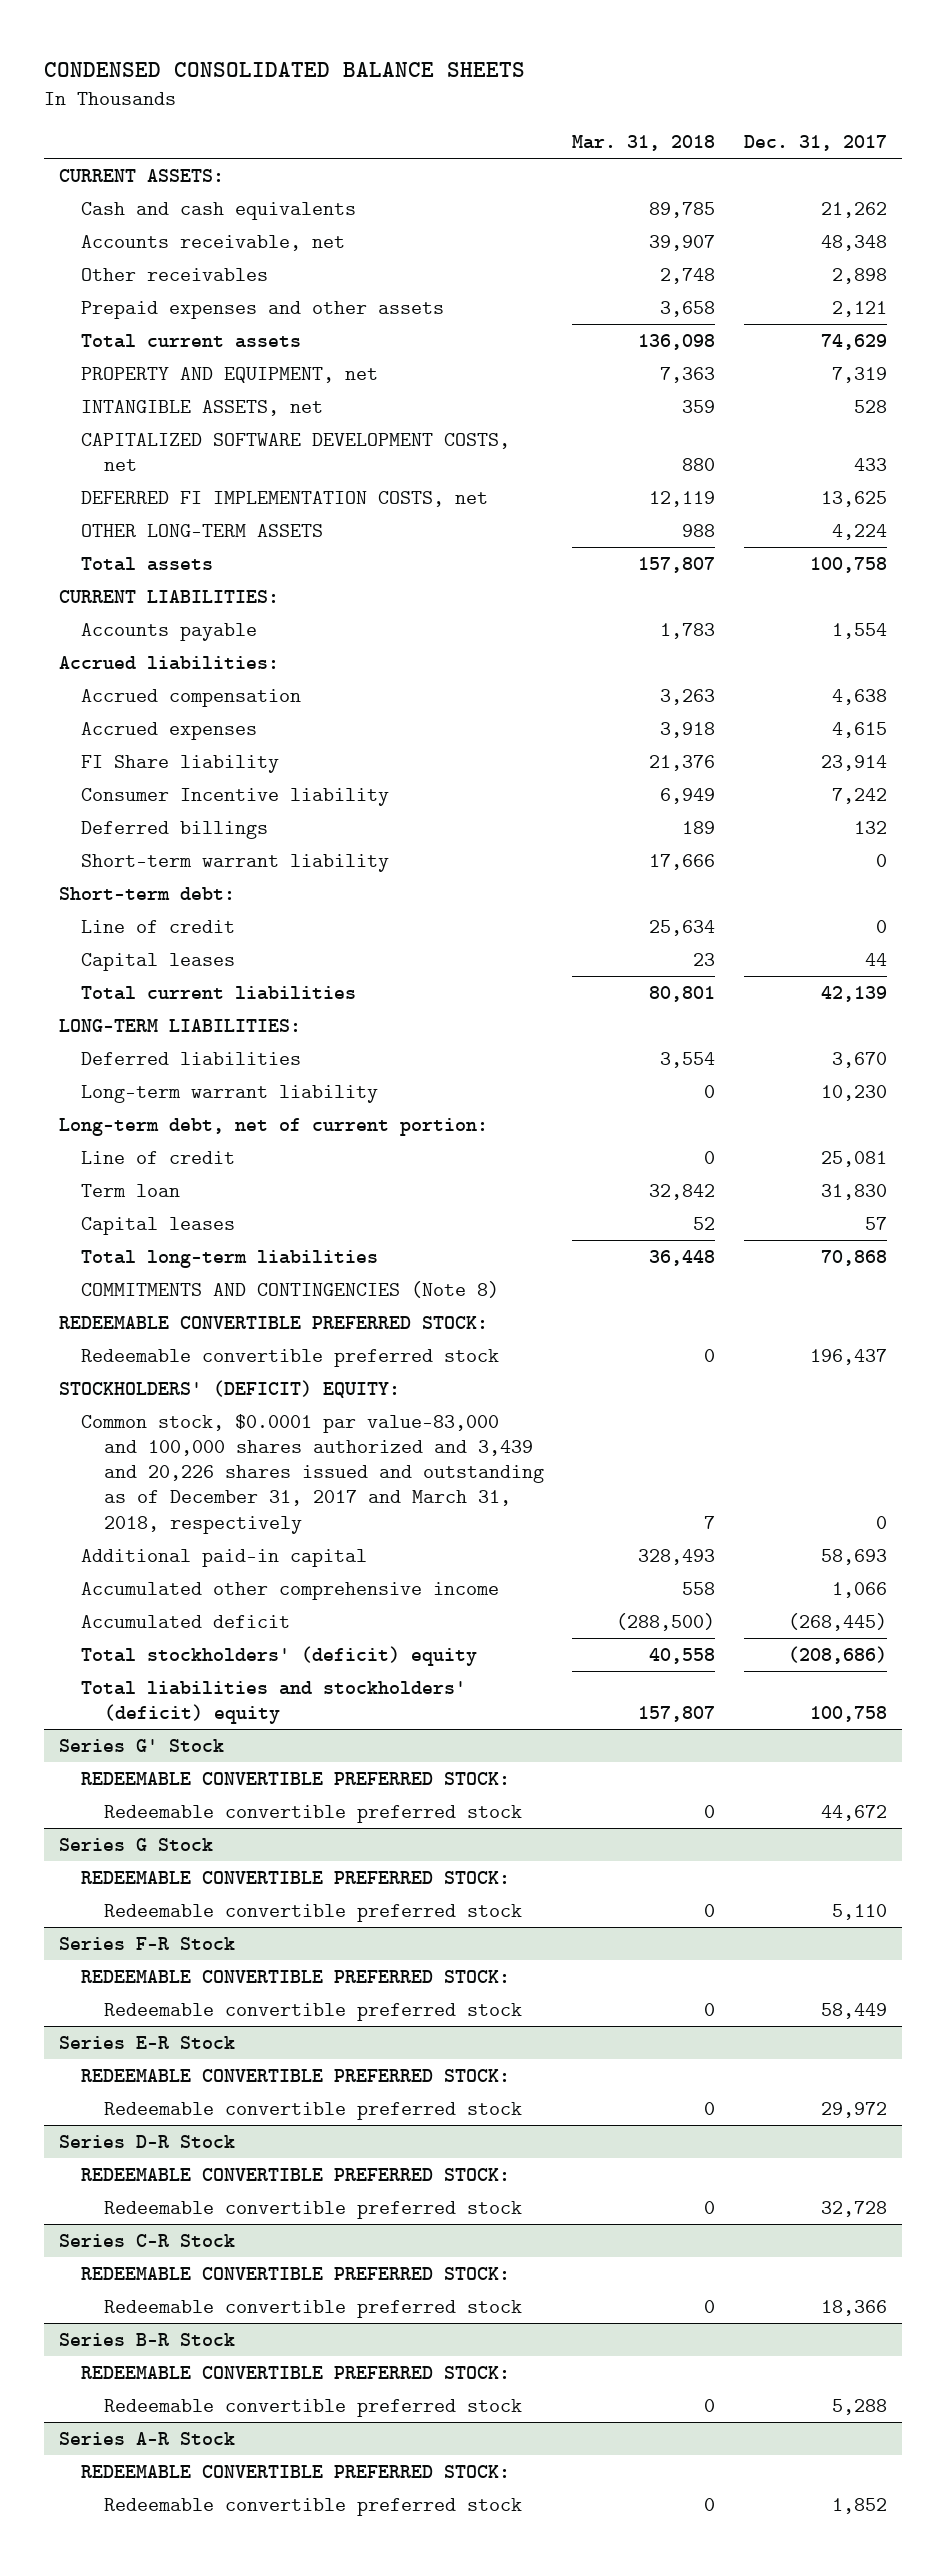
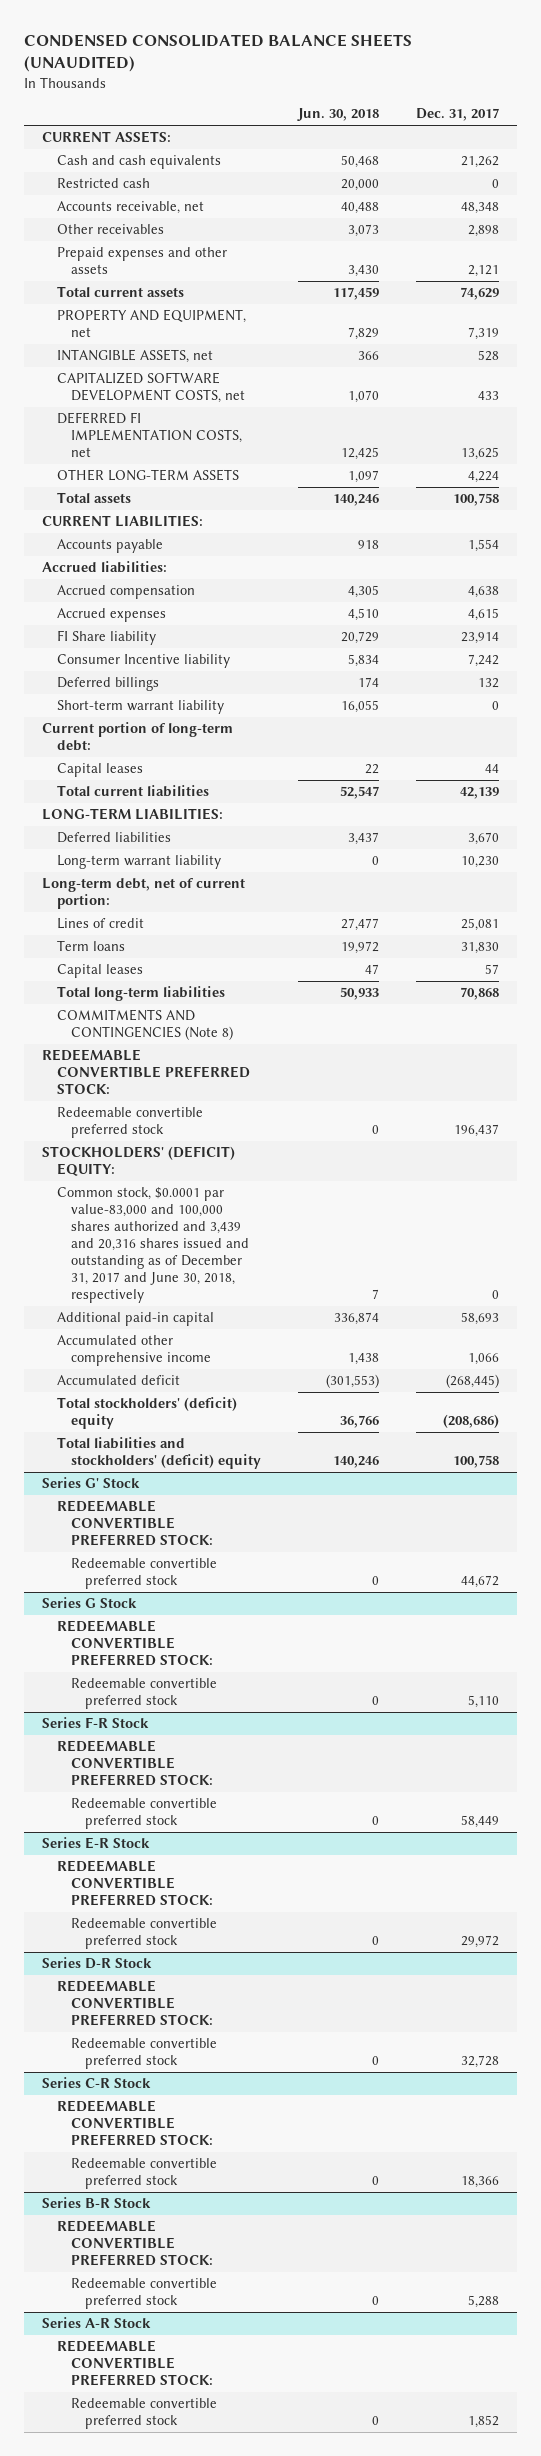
- CONDENSED CONSOLIDATED BALANCE SHEETS
+ CONDENSED CONSOLIDATED BALANCE SHEETS (UNAUDITED)
- | Mar. 31, 2018 | Dec. 31, 2017
+ | Jun. 30, 2018 | Dec. 31, 2017
+ Restricted cash | 20,000 | 0
- Short-term debt:
- Line of credit | 25,634 | 0
+ Current portion of long-term debt:
- Line of credit | 0 | 25,081
- Term loan | 32,842 | 31,830
+ Lines of credit | 27,477 | 25,081
+ Term loans | 19,972 | 31,830
- Common stock, $0.0001 par value-83,000 and 100,000 shares authorized and 3,439 and 20,226 shares issued and outstanding as of December 31, 2017 and March 31, 2018, respectively | 7 | 0
+ Common stock, $0.0001 par value-83,000 and 100,000 shares authorized and 3,439 and 20,316 shares issued and outstanding as of December 31, 2017 and June 30, 2018, respectively | 7 | 0

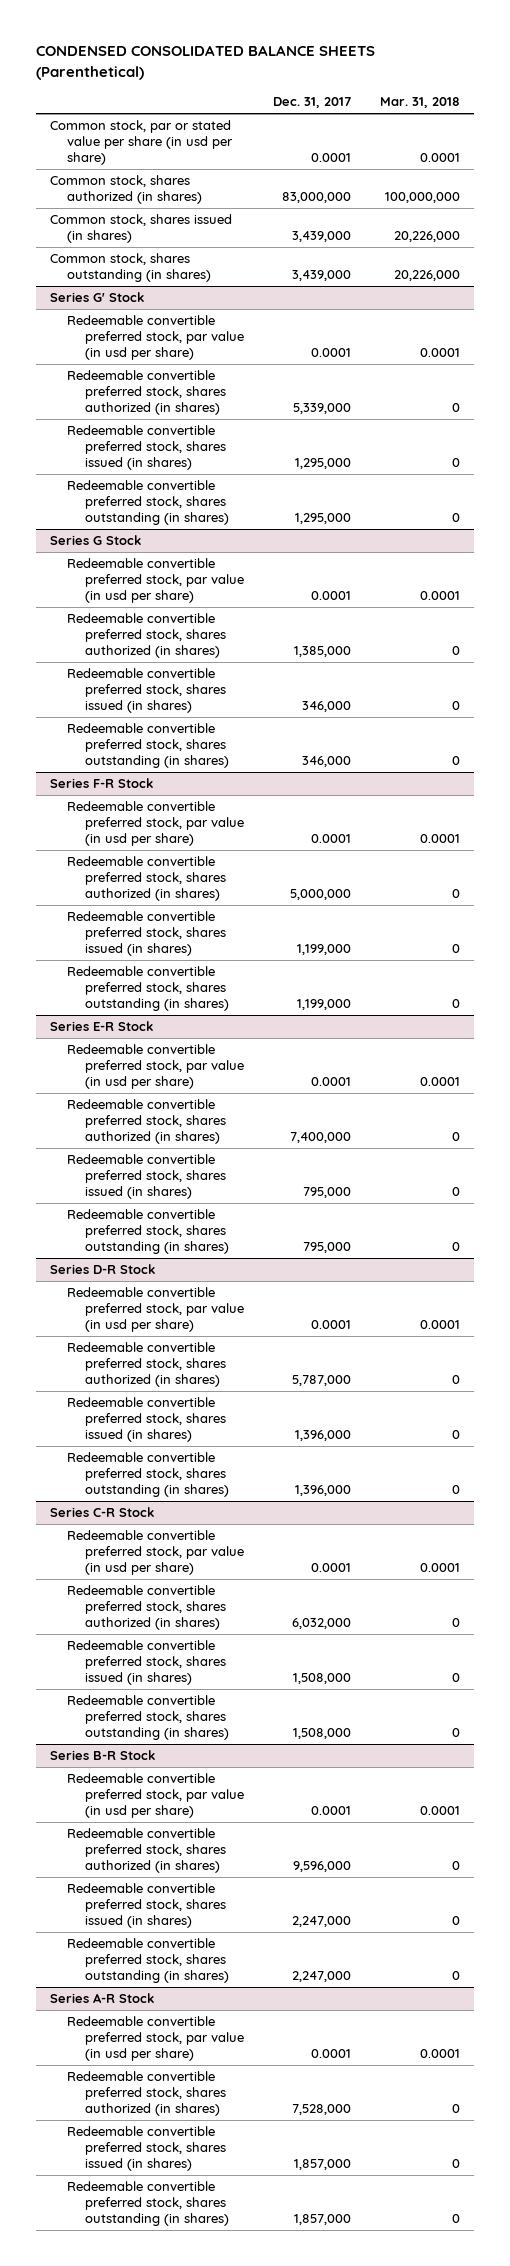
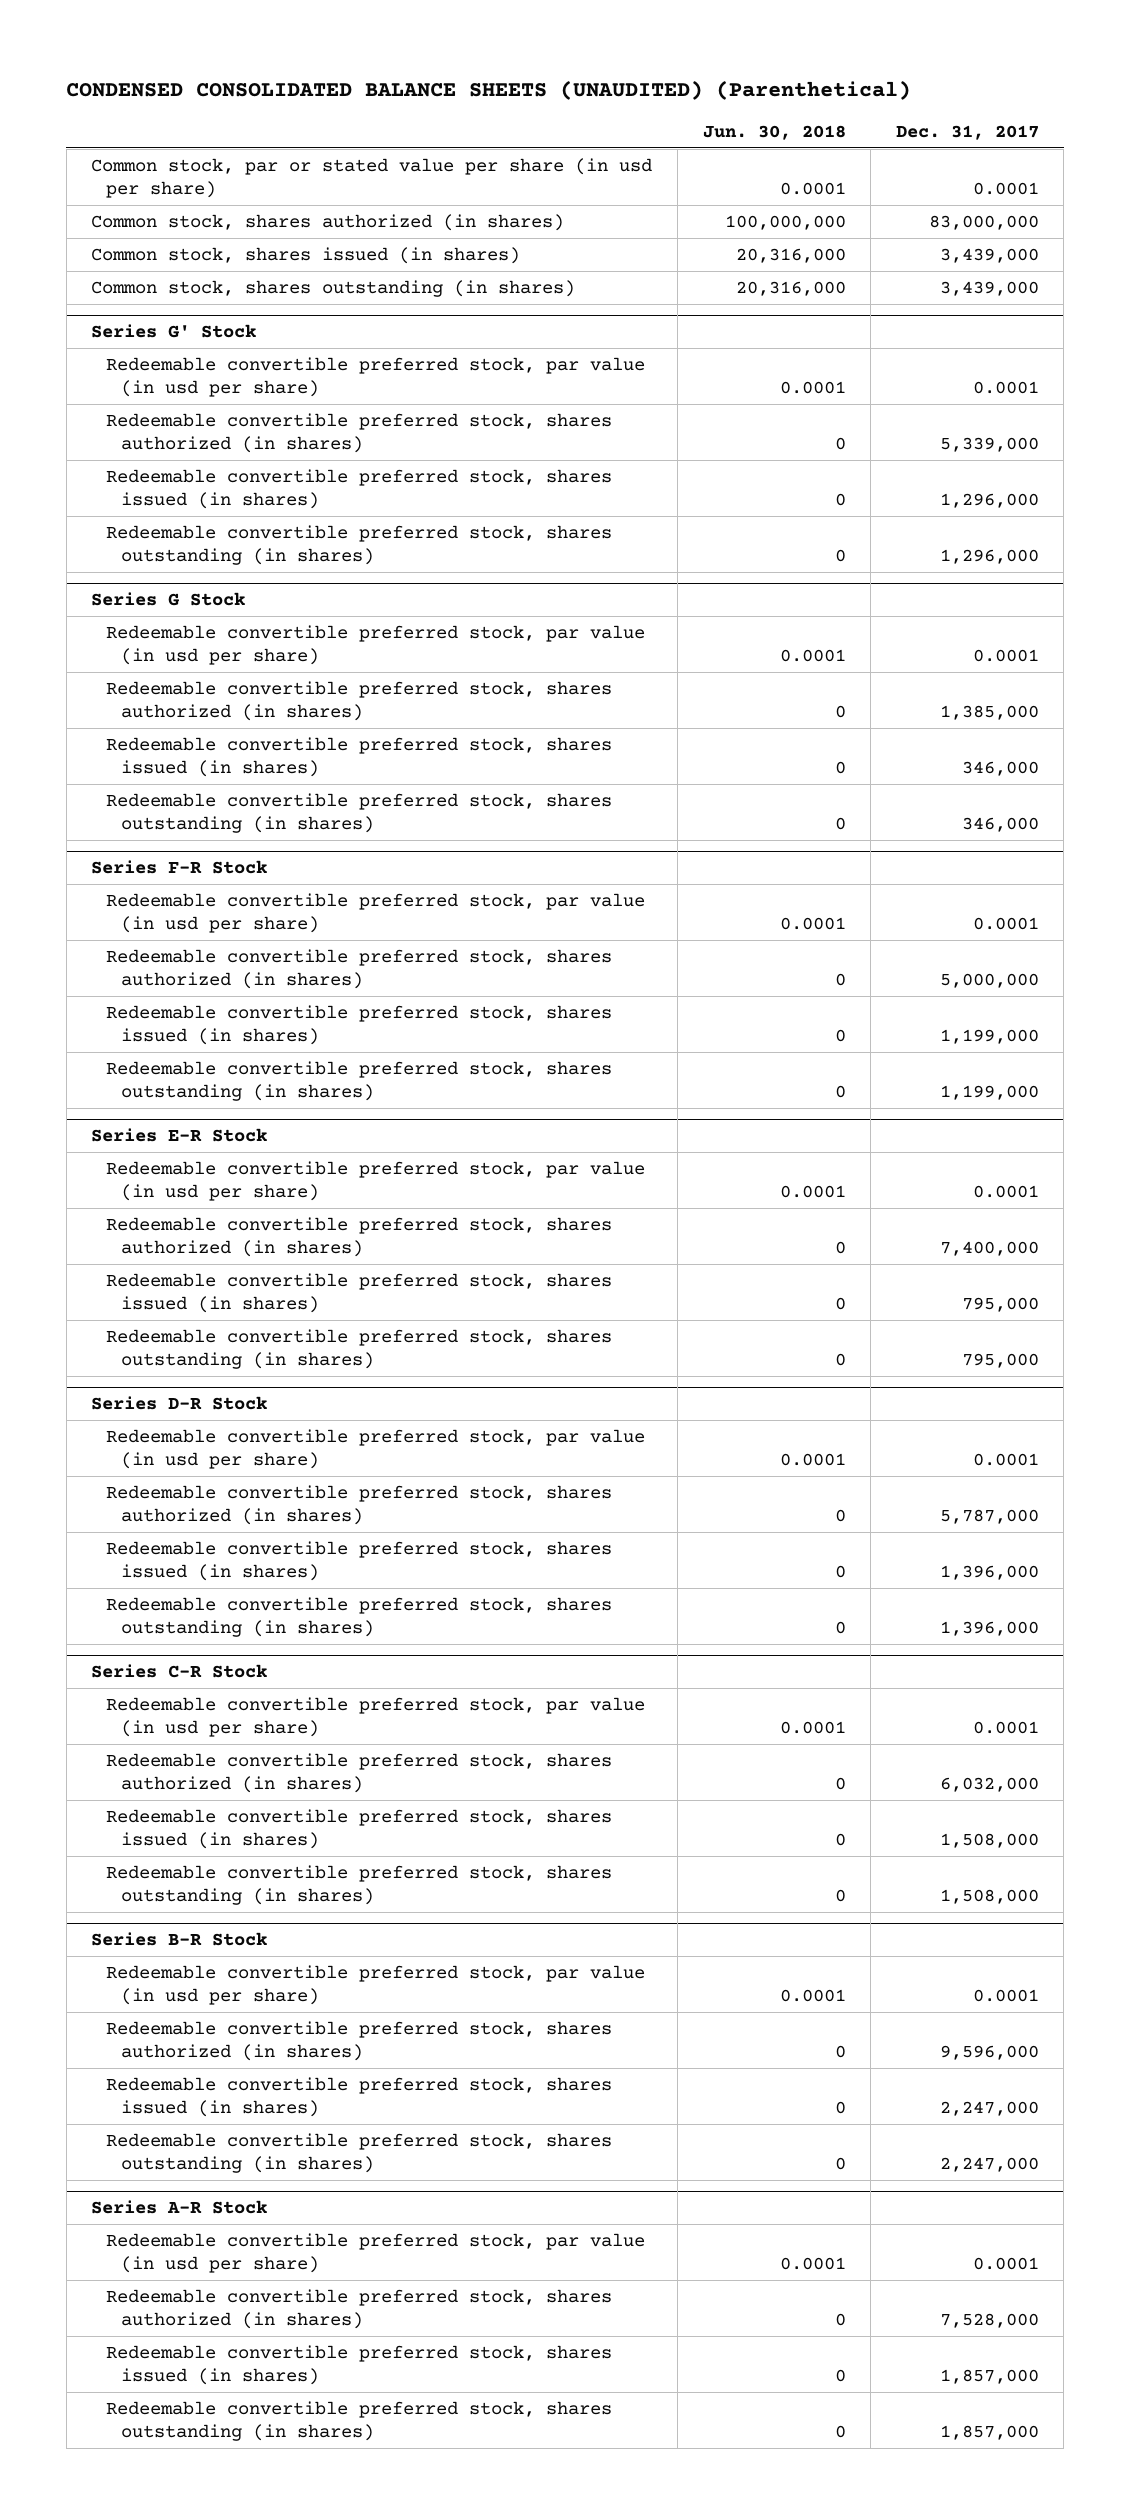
- CONDENSED CONSOLIDATED BALANCE SHEETS (Parenthetical)
+ CONDENSED CONSOLIDATED BALANCE SHEETS (UNAUDITED) (Parenthetical)
- | Dec. 31, 2017 | Mar. 31, 2018
+ | Jun. 30, 2018 | Dec. 31, 2017
@ Series G' Stock
- Redeemable convertible preferred stock, shares issued (in shares) | 1,295,000 | 0
- Redeemable convertible preferred stock, shares outstanding (in shares) | 1,295,000 | 0
+ Redeemable convertible preferred stock, shares issued (in shares) | 0 | 1,296,000
+ Redeemable convertible preferred stock, shares outstanding (in shares) | 0 | 1,296,000

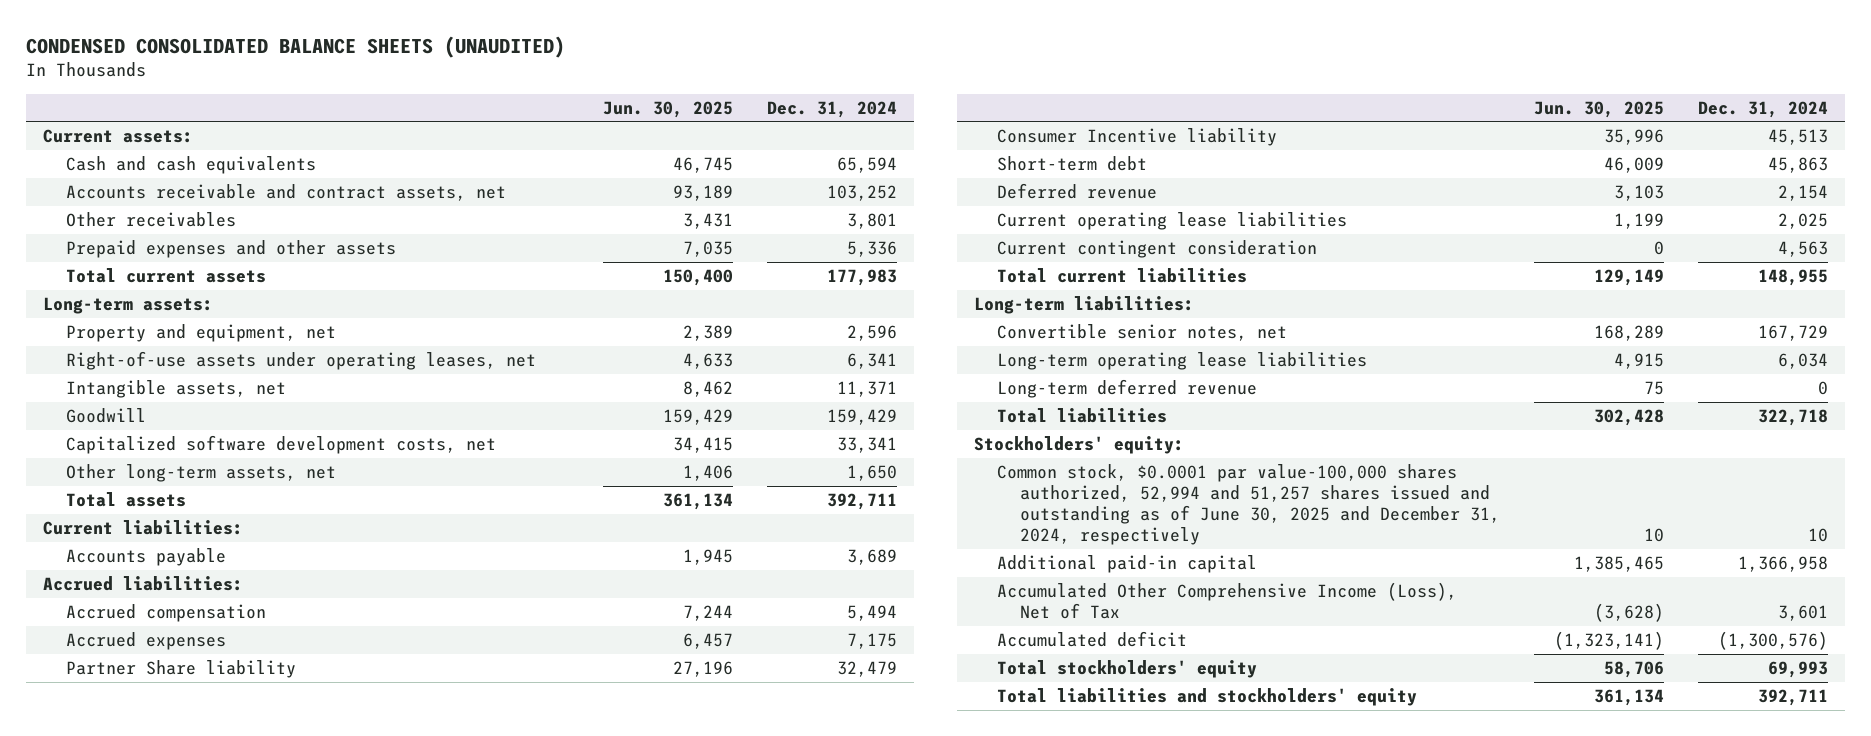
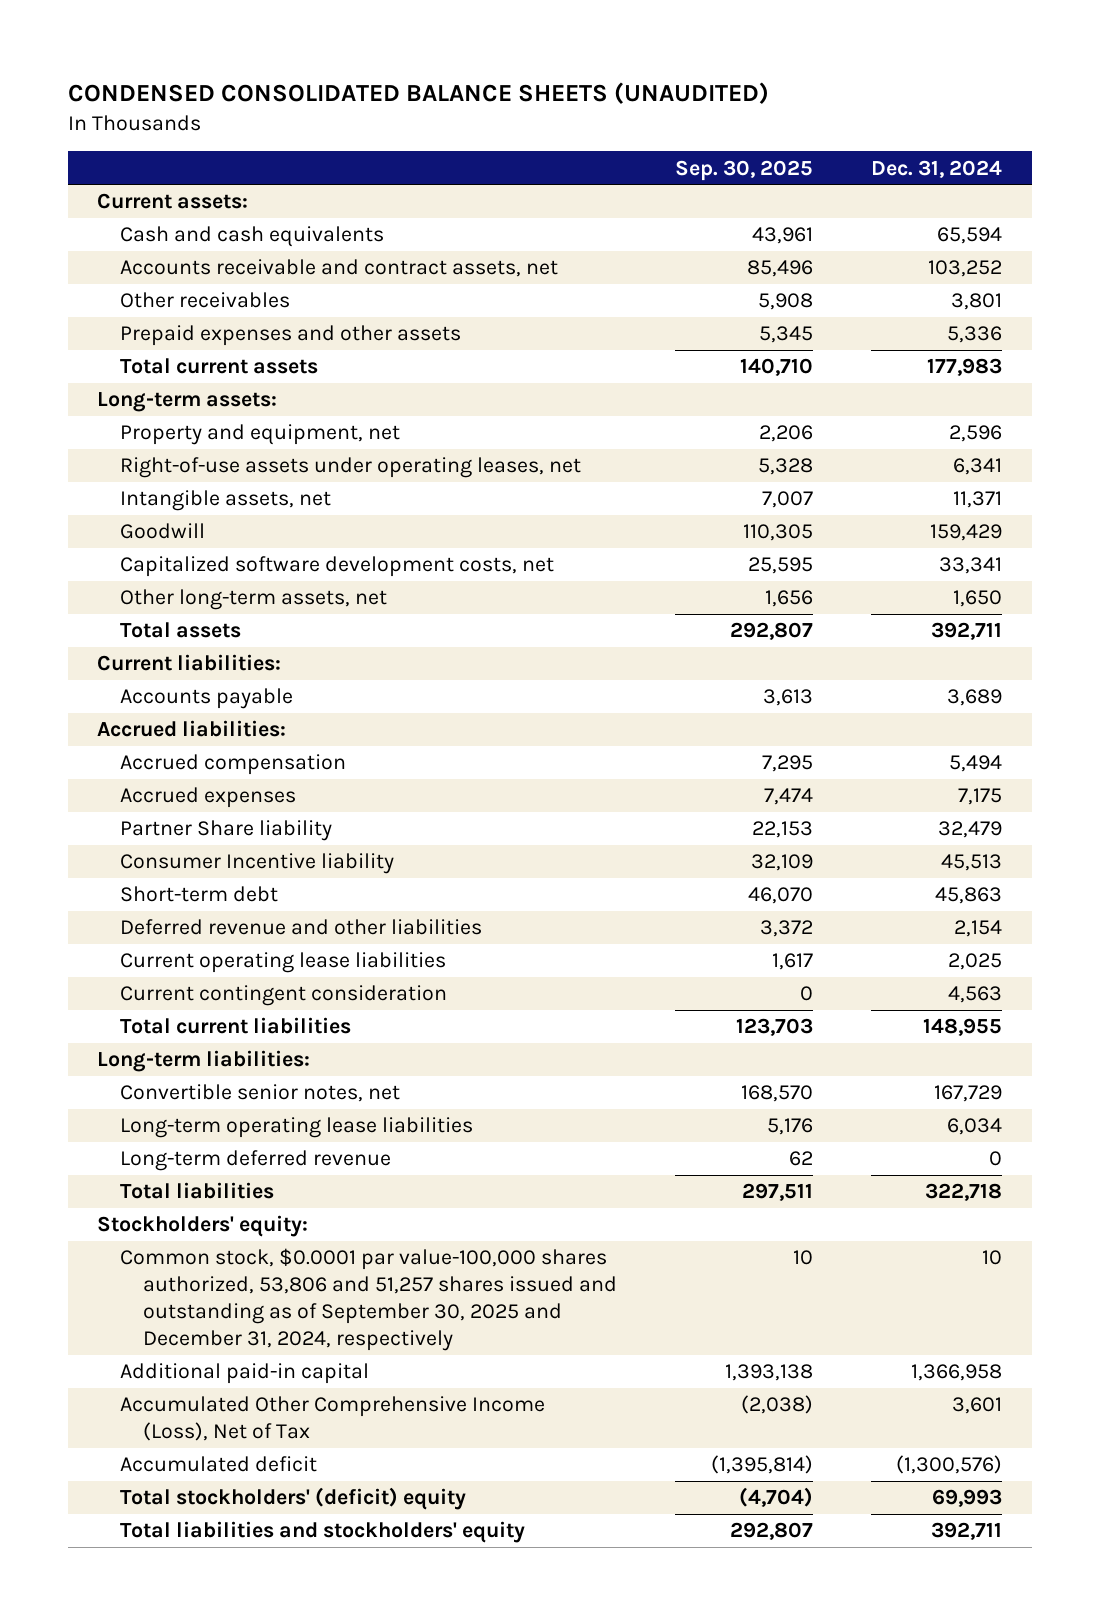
- | Jun. 30, 2025 | Dec. 31, 2024
+ | Sep. 30, 2025 | Dec. 31, 2024
- Deferred revenue | 3,103 | 2,154
+ Deferred revenue and other liabilities | 3,372 | 2,154
- Common stock, $0.0001 par value-100,000 shares authorized, 52,994 and 51,257 shares issued and outstanding as of June 30, 2025 and December 31, 2024, respectively | 10 | 10
+ Common stock, $0.0001 par value-100,000 shares authorized, 53,806 and 51,257 shares issued and outstanding as of September 30, 2025 and December 31, 2024, respectively | 10 | 10
- Total stockholders' equity | 58,706 | 69,993
+ Total stockholders' (deficit) equity | (4,704) | 69,993

